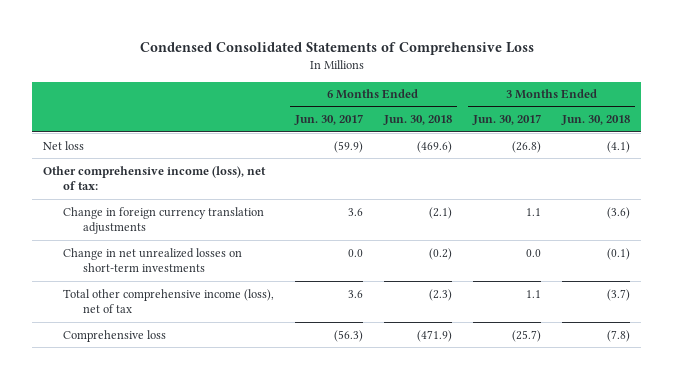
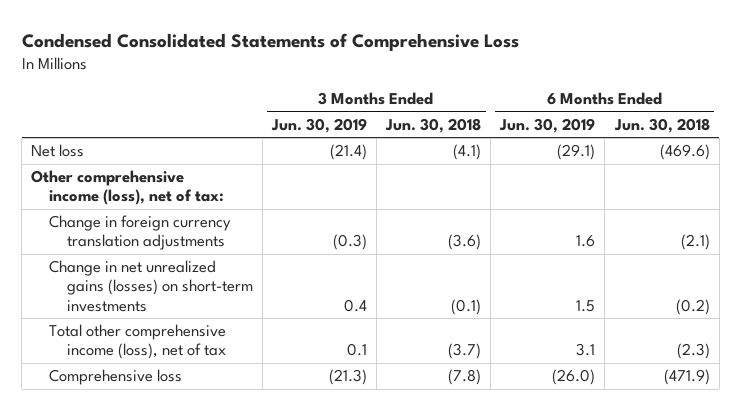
- | 6 Months Ended Jun. 30, 2017 | 6 Months Ended Jun. 30, 2018 | 3 Months Ended Jun. 30, 2017 | 3 Months Ended Jun. 30, 2018
+ | 3 Months Ended Jun. 30, 2019 | 3 Months Ended Jun. 30, 2018 | 6 Months Ended Jun. 30, 2019 | 6 Months Ended Jun. 30, 2018
- Change in net unrealized losses on short-term investments | 0.0 | (0.2) | 0.0 | (0.1)
+ Change in net unrealized gains (losses) on short-term investments | 0.4 | (0.1) | 1.5 | (0.2)

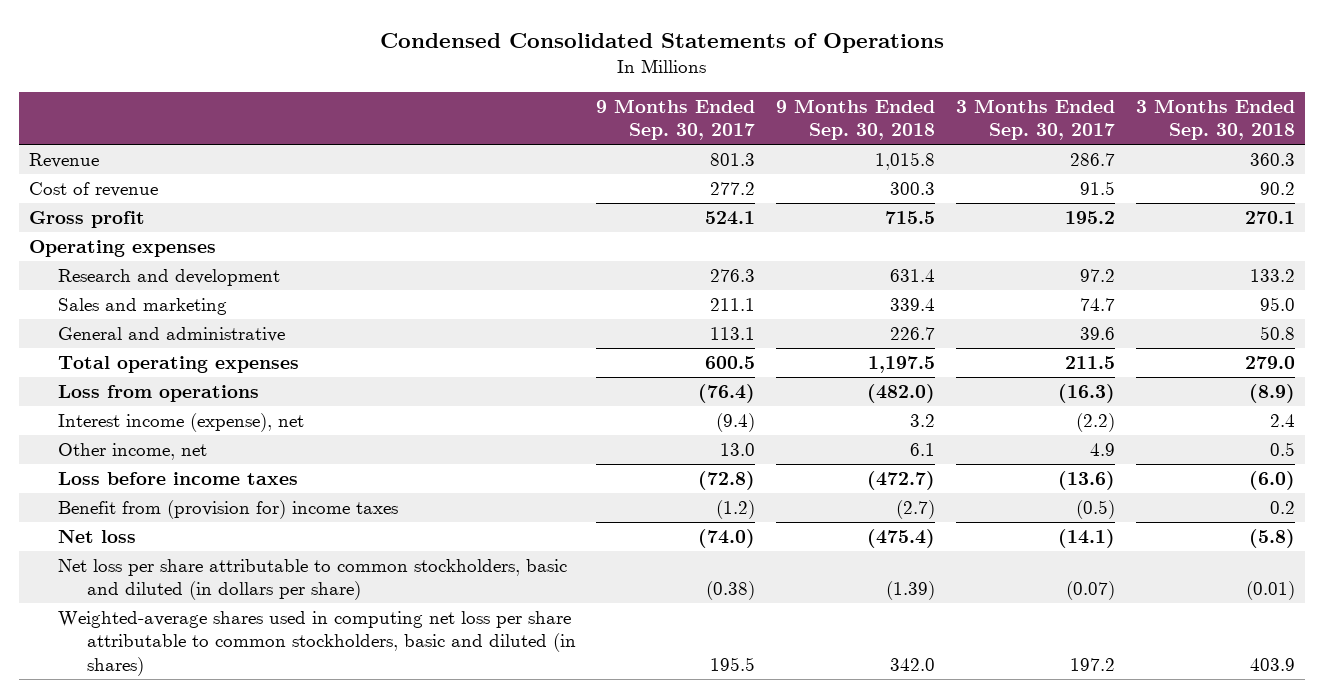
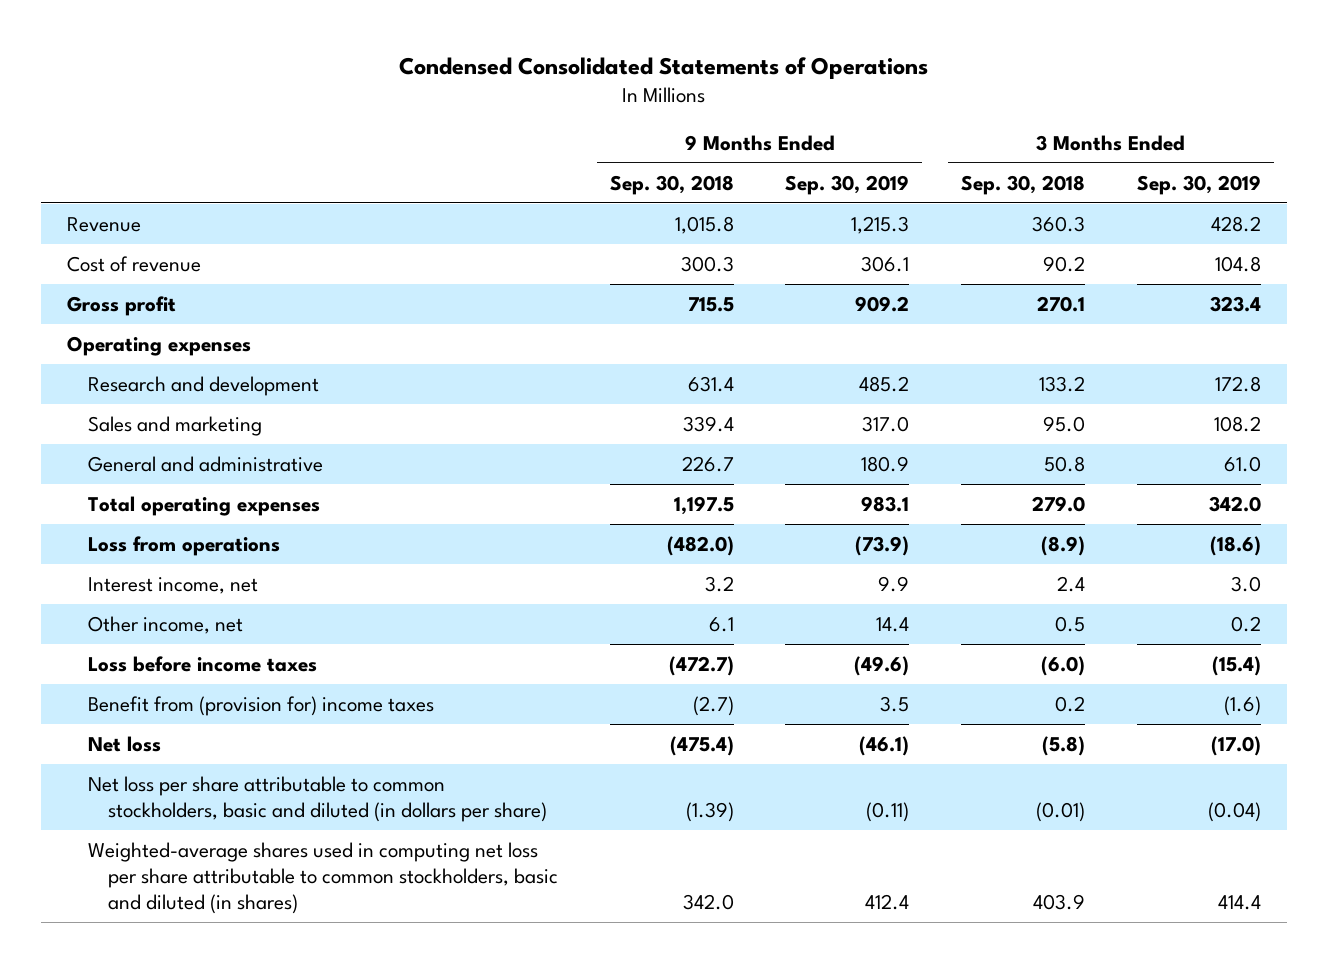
- | 9 Months Ended Sep. 30, 2017 | 9 Months Ended Sep. 30, 2018 | 3 Months Ended Sep. 30, 2017 | 3 Months Ended Sep. 30, 2018
+ | 9 Months Ended Sep. 30, 2018 | 9 Months Ended Sep. 30, 2019 | 3 Months Ended Sep. 30, 2018 | 3 Months Ended Sep. 30, 2019
- Interest income (expense), net | (9.4) | 3.2 | (2.2) | 2.4
+ Interest income, net | 3.2 | 9.9 | 2.4 | 3.0

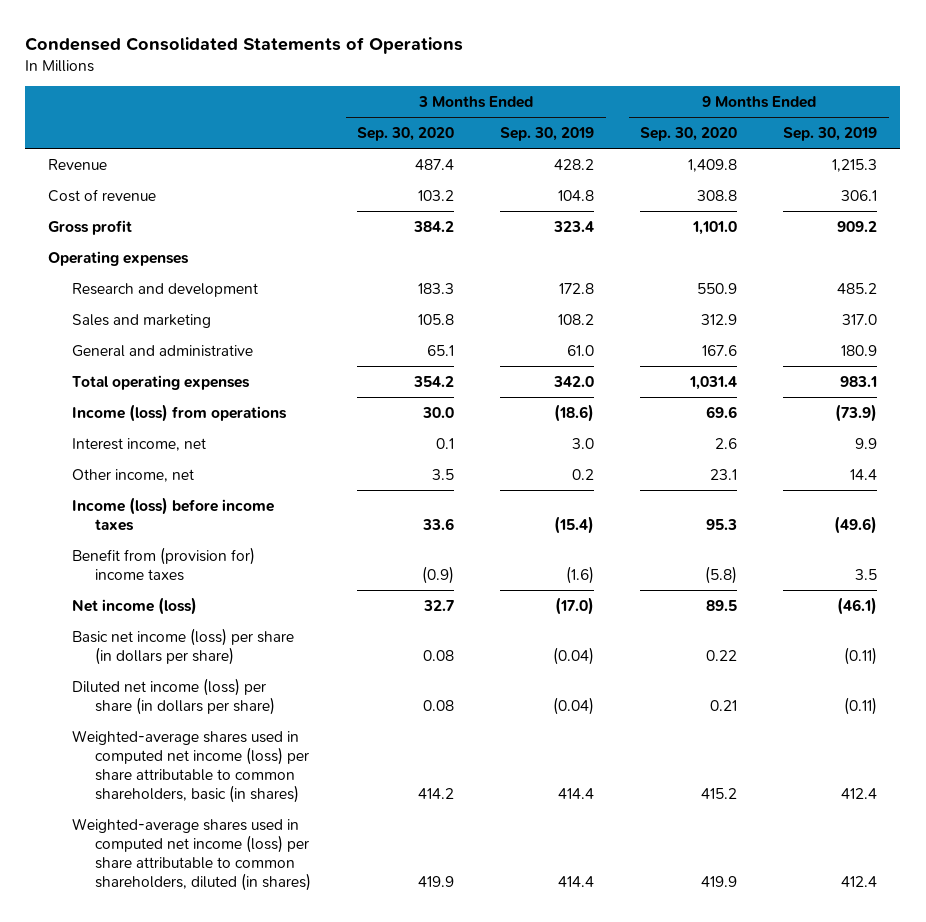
- | 9 Months Ended Sep. 30, 2018 | 9 Months Ended Sep. 30, 2019 | 3 Months Ended Sep. 30, 2018 | 3 Months Ended Sep. 30, 2019
+ | 3 Months Ended Sep. 30, 2020 | 3 Months Ended Sep. 30, 2019 | 9 Months Ended Sep. 30, 2020 | 9 Months Ended Sep. 30, 2019
- Loss from operations | (482.0) | (73.9) | (8.9) | (18.6)
+ Income (loss) from operations | 30.0 | (18.6) | 69.6 | (73.9)
- Loss before income taxes | (472.7) | (49.6) | (6.0) | (15.4)
+ Income (loss) before income taxes | 33.6 | (15.4) | 95.3 | (49.6)
- Net loss | (475.4) | (46.1) | (5.8) | (17.0)
- Net loss per share attributable to common stockholders, basic and diluted (in dollars per share) | (1.39) | (0.11) | (0.01) | (0.04)
- Weighted-average shares used in computing net loss per share attributable to common stockholders, basic and diluted (in shares) | 342.0 | 412.4 | 403.9 | 414.4
+ Net income (loss) | 32.7 | (17.0) | 89.5 | (46.1)
+ Basic net income (loss) per share (in dollars per share) | 0.08 | (0.04) | 0.22 | (0.11)
+ Diluted net income (loss) per share (in dollars per share) | 0.08 | (0.04) | 0.21 | (0.11)
+ Weighted-average shares used in computed net income (loss) per share attributable to common shareholders, basic (in shares) | 414.2 | 414.4 | 415.2 | 412.4
+ Weighted-average shares used in computed net income (loss) per share attributable to common shareholders, diluted (in shares) | 419.9 | 414.4 | 419.9 | 412.4

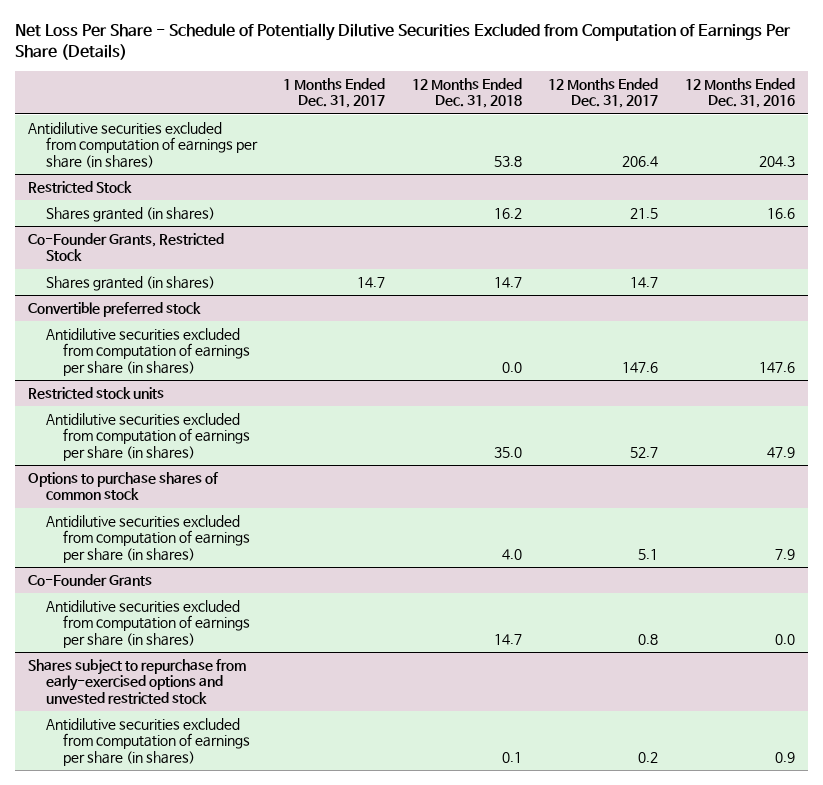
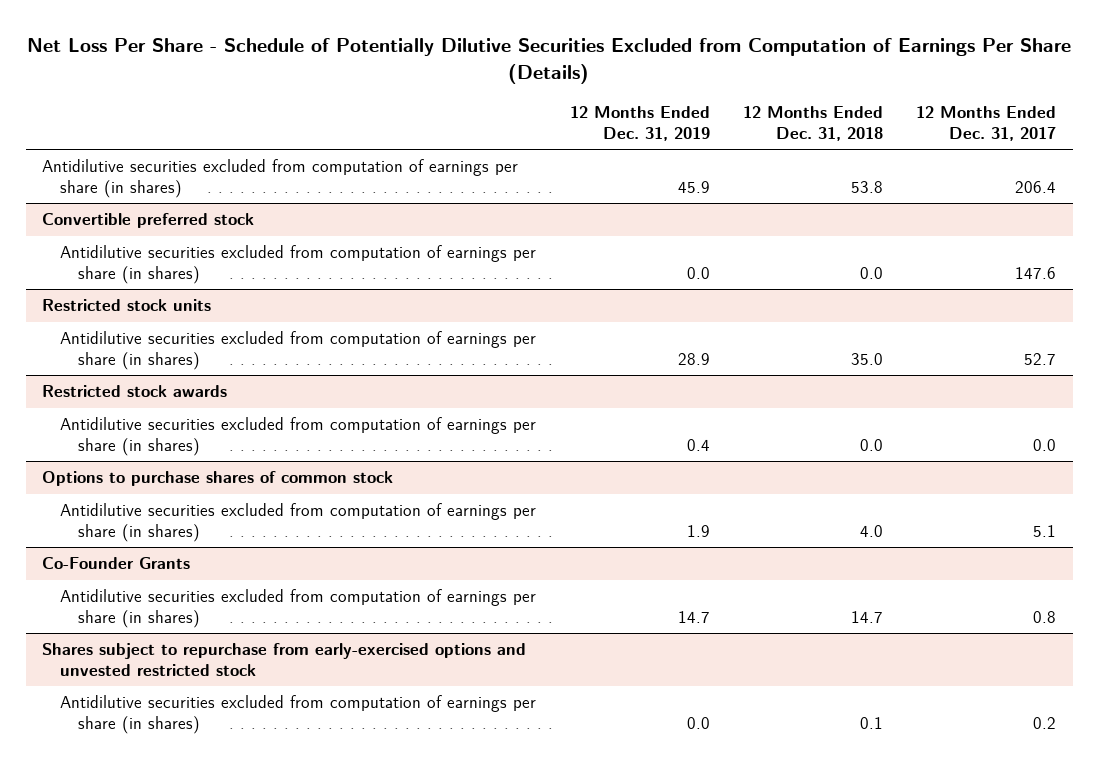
- | 1 Months Ended Dec. 31, 2017 | 12 Months Ended Dec. 31, 2018 | 12 Months Ended Dec. 31, 2017 | 12 Months Ended Dec. 31, 2016
+ | 12 Months Ended Dec. 31, 2019 | 12 Months Ended Dec. 31, 2018 | 12 Months Ended Dec. 31, 2017
- Restricted Stock
- Shares granted (in shares) | | 16.2 | 21.5 | 16.6
- Co-Founder Grants, Restricted Stock
- Shares granted (in shares) | 14.7 | 14.7 | 14.7 |
+ Restricted stock awards
+ Antidilutive securities excluded from computation of earnings per share (in shares) | 0.4 | 0.0 | 0.0

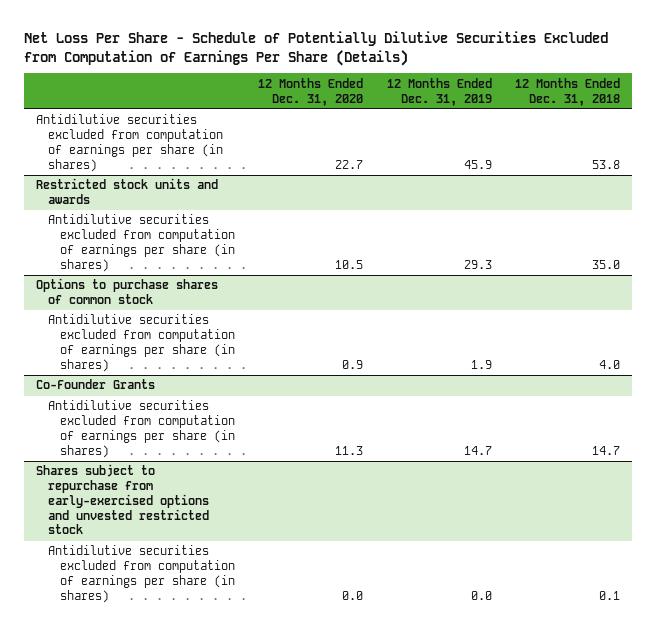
- | 12 Months Ended Dec. 31, 2019 | 12 Months Ended Dec. 31, 2018 | 12 Months Ended Dec. 31, 2017
+ | 12 Months Ended Dec. 31, 2020 | 12 Months Ended Dec. 31, 2019 | 12 Months Ended Dec. 31, 2018
- Convertible preferred stock
- Antidilutive securities excluded from computation of earnings per share (in shares) | 0.0 | 0.0 | 147.6
- Restricted stock units
- Antidilutive securities excluded from computation of earnings per share (in shares) | 28.9 | 35.0 | 52.7
- Restricted stock awards
- Antidilutive securities excluded from computation of earnings per share (in shares) | 0.4 | 0.0 | 0.0
+ Restricted stock units and awards
+ Antidilutive securities excluded from computation of earnings per share (in shares) | 10.5 | 29.3 | 35.0

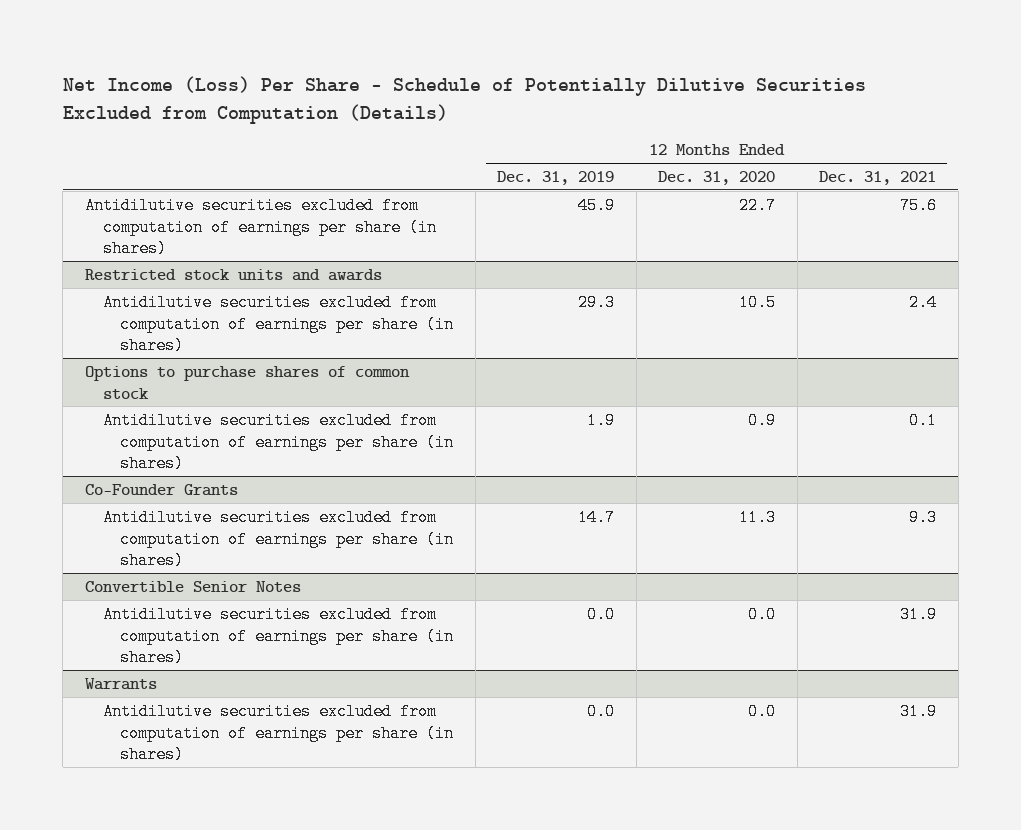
- Net Loss Per Share - Schedule of Potentially Dilutive Securities Excluded from Computation of Earnings Per Share (Details)
+ Net Income (Loss) Per Share - Schedule of Potentially Dilutive Securities Excluded from Computation (Details)
- | 12 Months Ended Dec. 31, 2020 | 12 Months Ended Dec. 31, 2019 | 12 Months Ended Dec. 31, 2018
+ | 12 Months Ended Dec. 31, 2019 | 12 Months Ended Dec. 31, 2020 | 12 Months Ended Dec. 31, 2021
- Shares subject to repurchase from early-exercised options and unvested restricted stock
+ Convertible Senior Notes
+ Warrants
+ Antidilutive securities excluded from computation of earnings per share (in shares) | 0.0 | 0.0 | 31.9

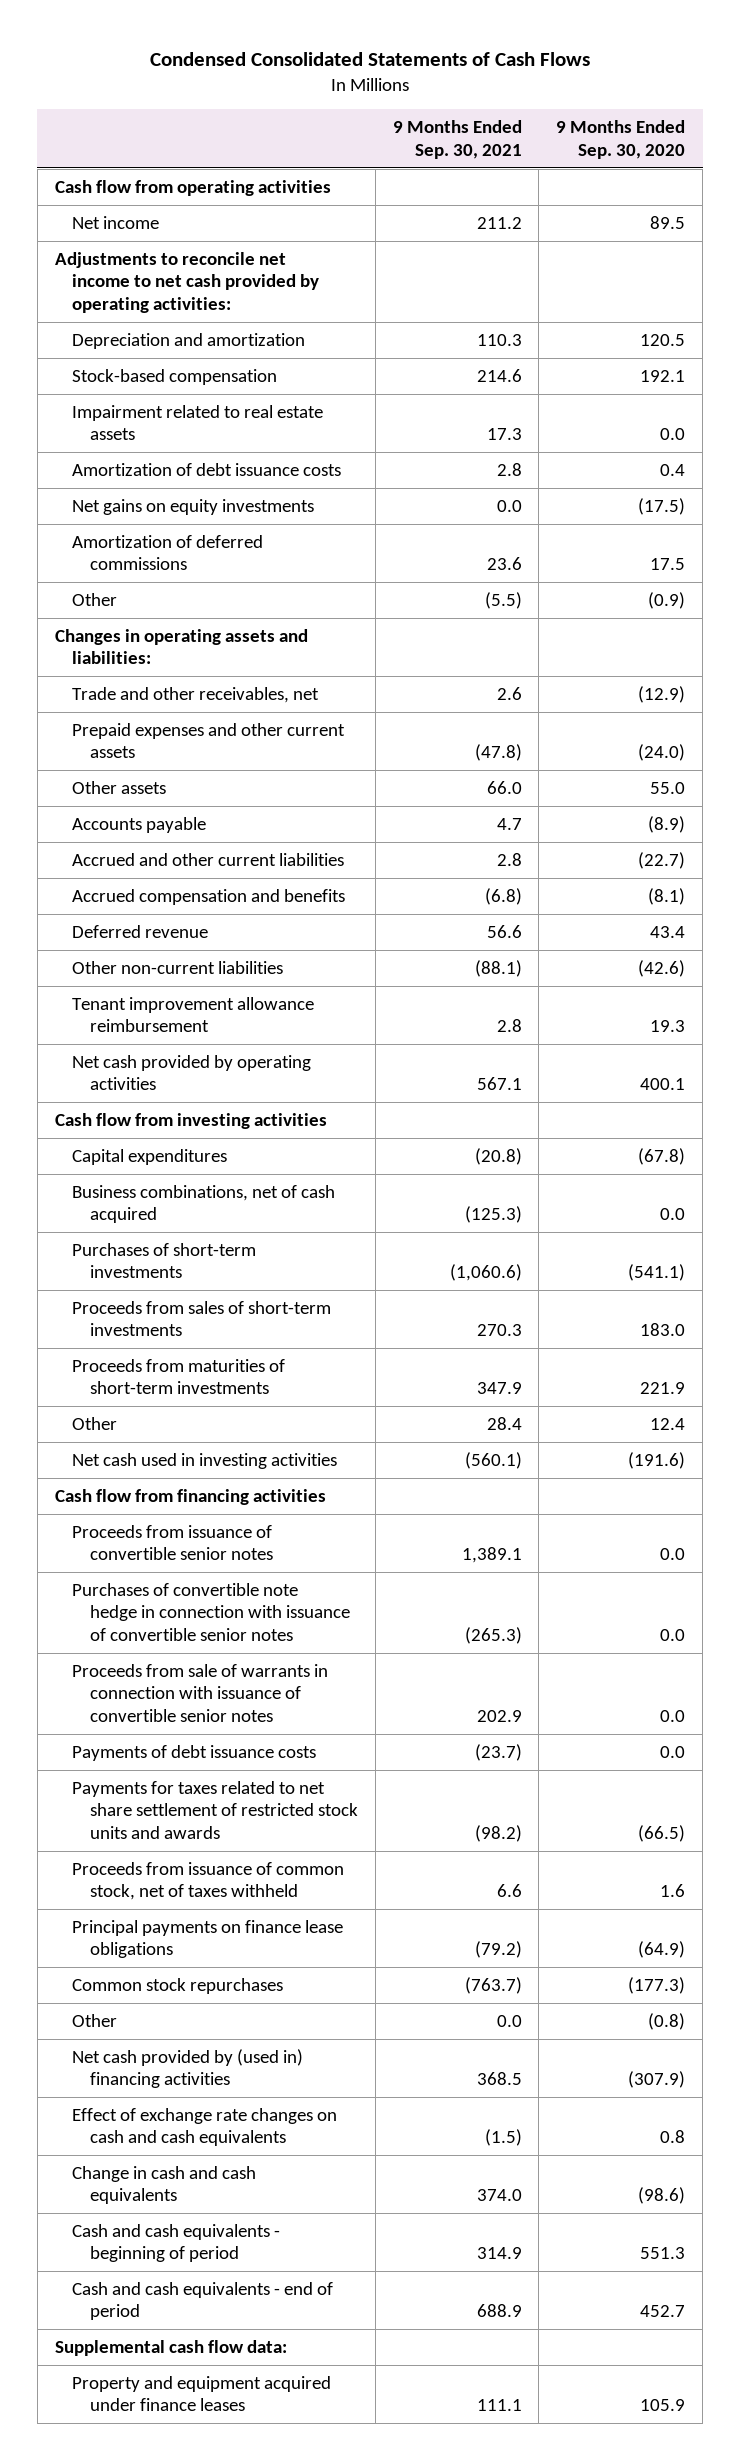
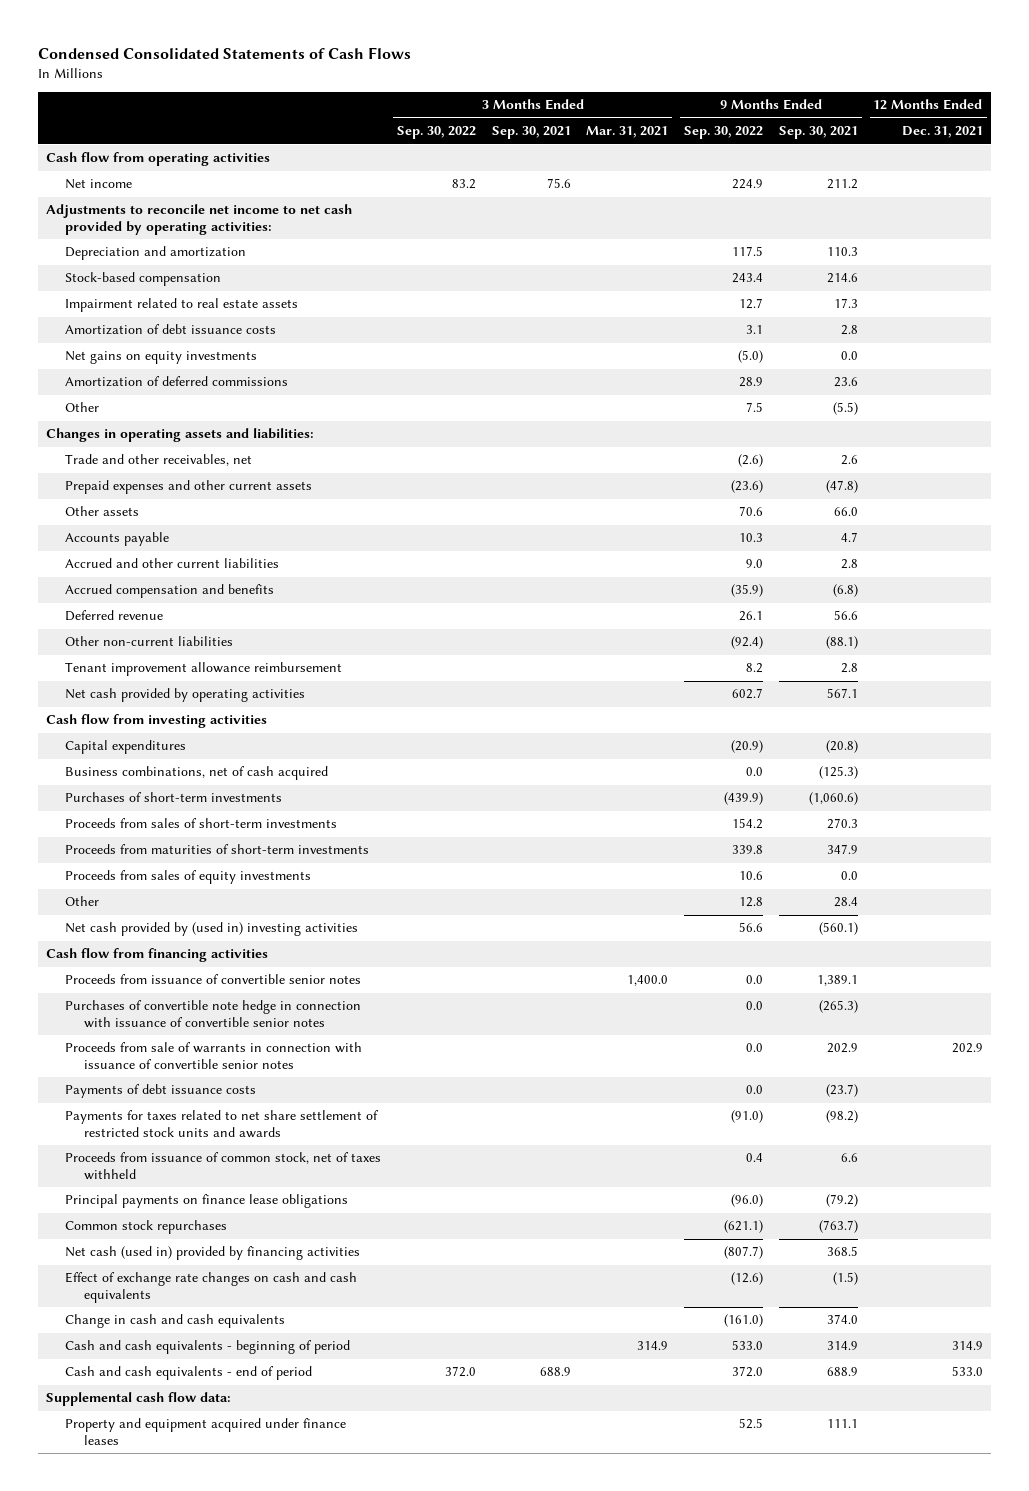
- | 9 Months Ended Sep. 30, 2021 | 9 Months Ended Sep. 30, 2020
+ | 3 Months Ended Sep. 30, 2022 | 3 Months Ended Sep. 30, 2021 | 3 Months Ended Mar. 31, 2021 | 9 Months Ended Sep. 30, 2022 | 9 Months Ended Sep. 30, 2021 | 12 Months Ended Dec. 31, 2021
+ Proceeds from sales of equity investments | | | | 10.6 | 0.0 |
- Net cash used in investing activities | (560.1) | (191.6)
+ Net cash provided by (used in) investing activities | | | | 56.6 | (560.1) |
- Other | 0.0 | (0.8)
- Net cash provided by (used in) financing activities | 368.5 | (307.9)
+ Net cash (used in) provided by financing activities | | | | (807.7) | 368.5 |

